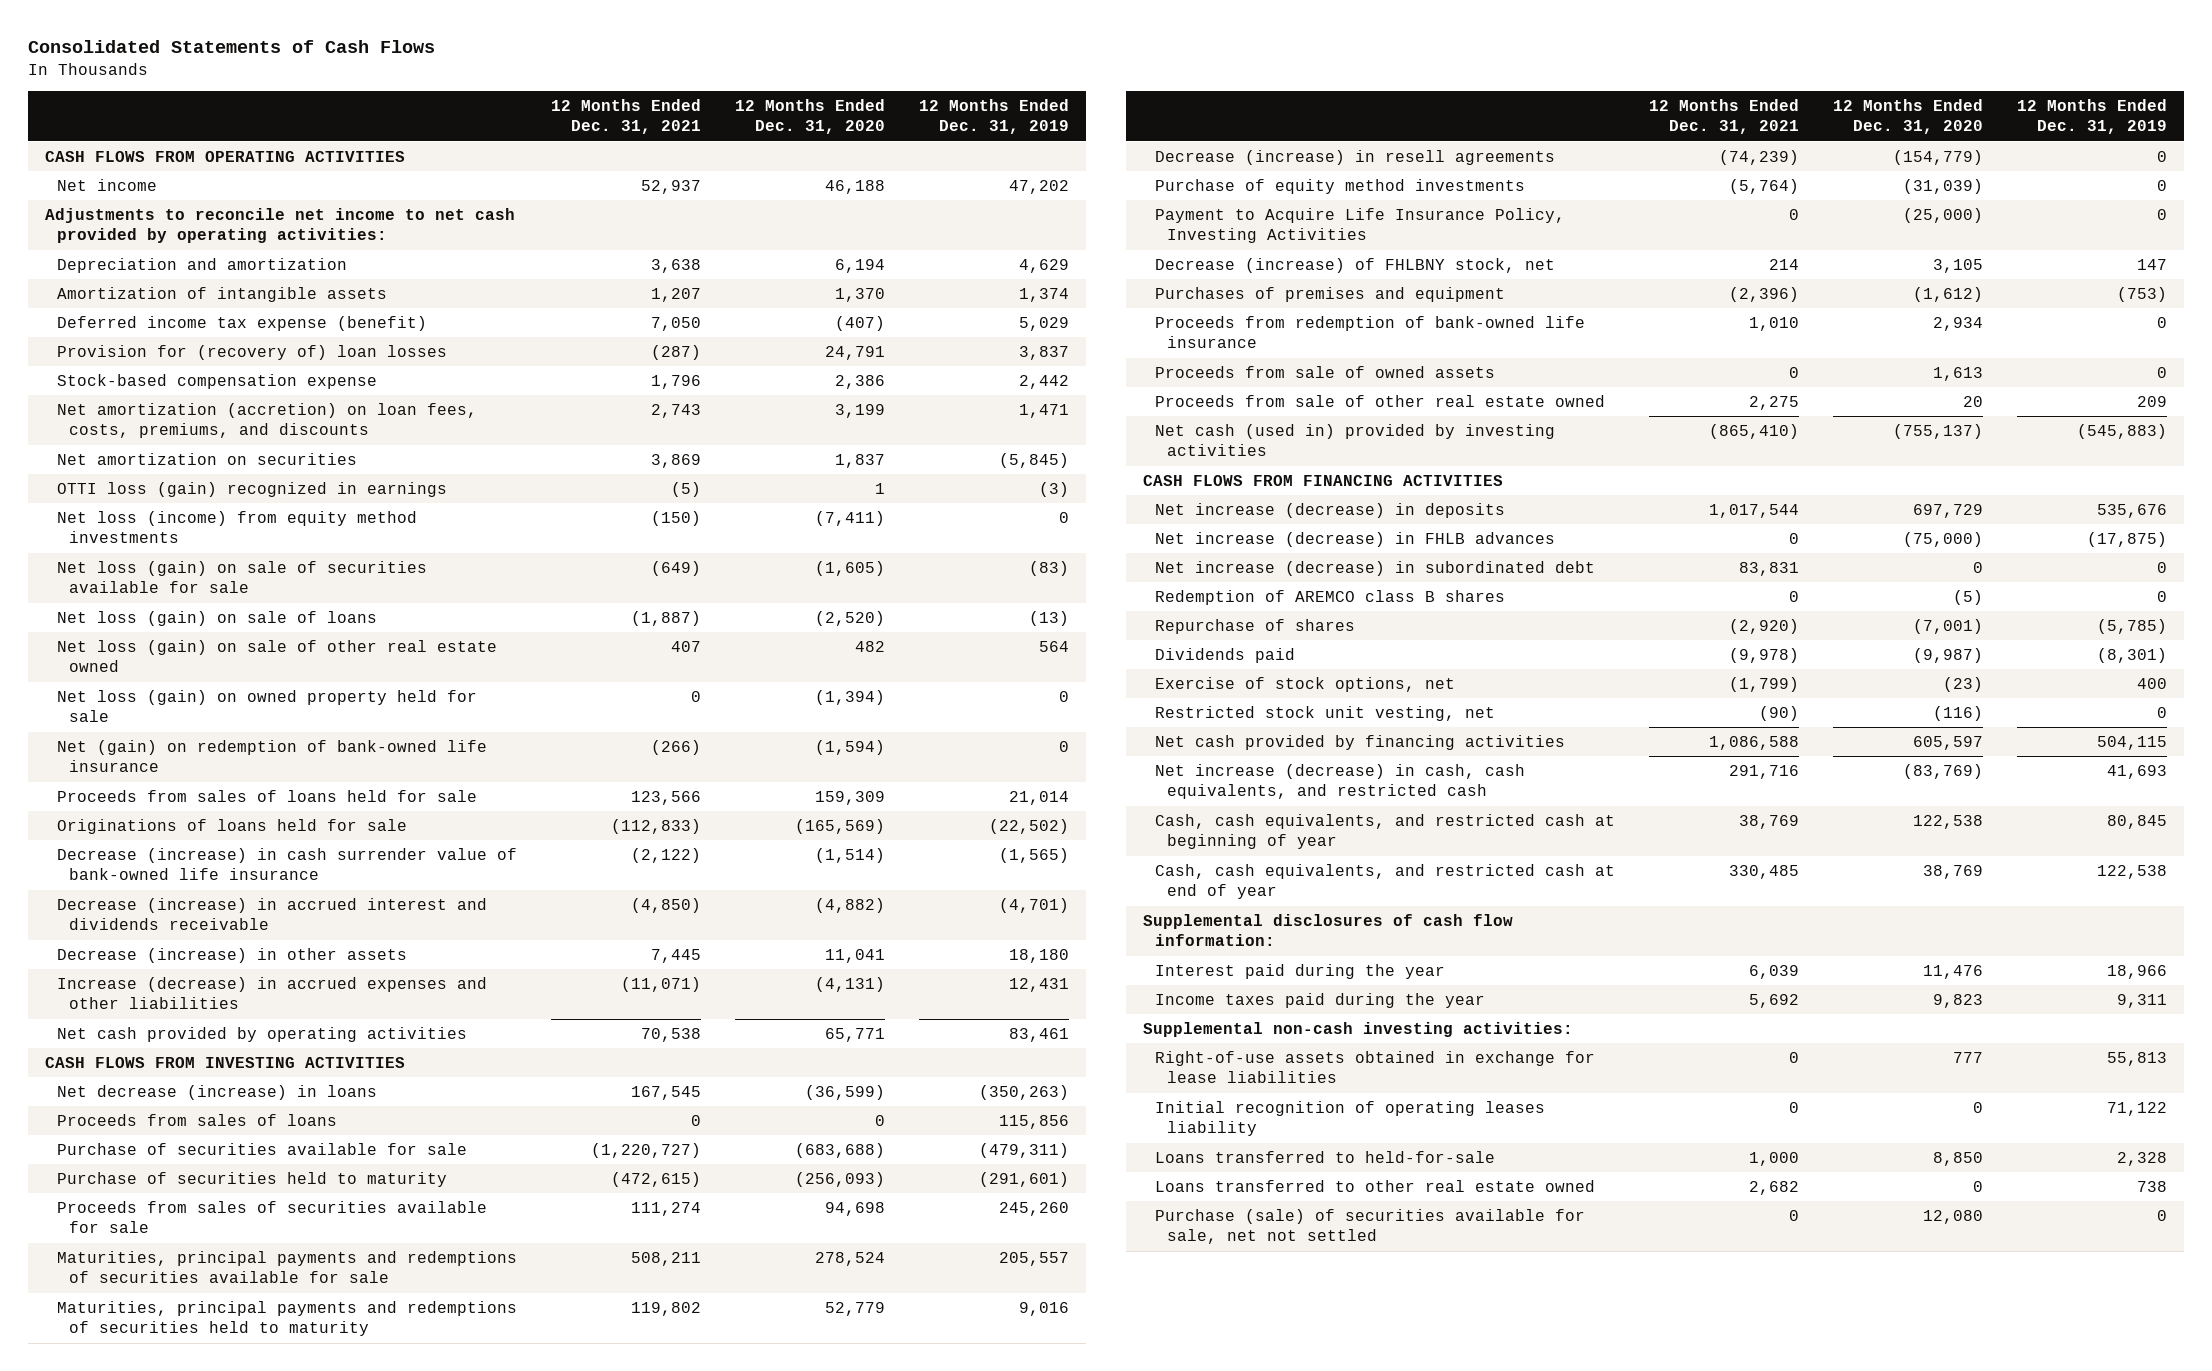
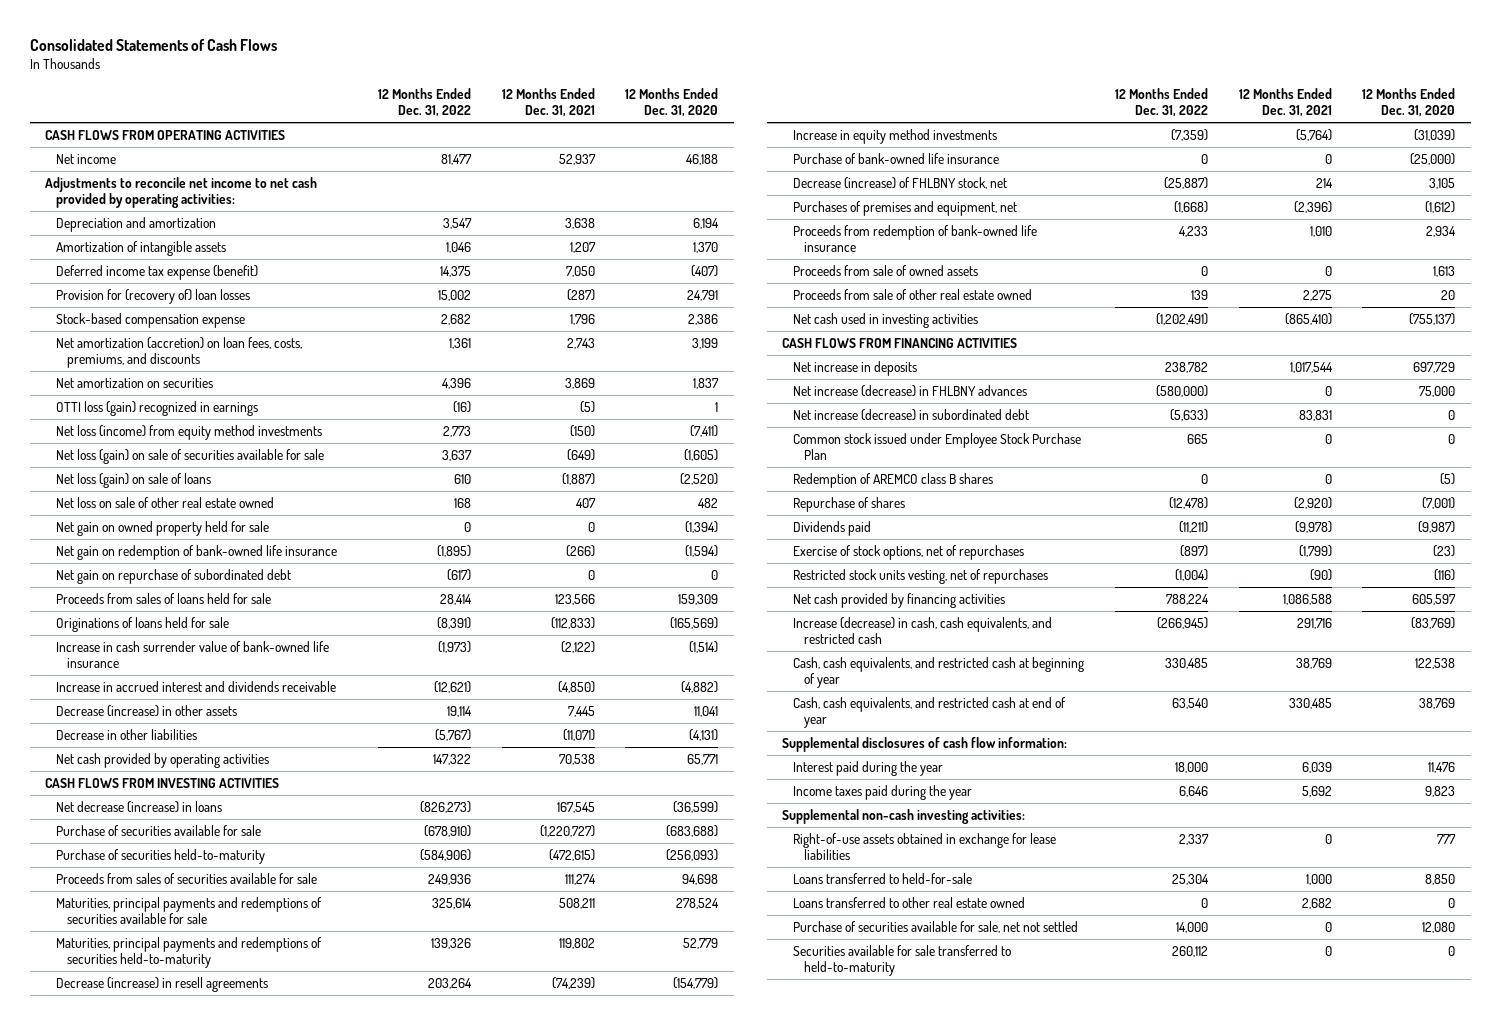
- | 12 Months Ended Dec. 31, 2021 | 12 Months Ended Dec. 31, 2020 | 12 Months Ended Dec. 31, 2019
+ | 12 Months Ended Dec. 31, 2022 | 12 Months Ended Dec. 31, 2021 | 12 Months Ended Dec. 31, 2020
- Net loss (gain) on sale of other real estate owned | 407 | 482 | 564
- Net loss (gain) on owned property held for sale | 0 | (1,394) | 0
- Net (gain) on redemption of bank-owned life insurance | (266) | (1,594) | 0
+ Net loss on sale of other real estate owned | 168 | 407 | 482
+ Net gain on owned property held for sale | 0 | 0 | (1,394)
+ Net gain on redemption of bank-owned life insurance | (1,895) | (266) | (1,594)
+ Net gain on repurchase of subordinated debt | (617) | 0 | 0
- Decrease (increase) in cash surrender value of bank-owned life insurance | (2,122) | (1,514) | (1,565)
- Decrease (increase) in accrued interest and dividends receivable | (4,850) | (4,882) | (4,701)
+ Increase in cash surrender value of bank-owned life insurance | (1,973) | (2,122) | (1,514)
+ Increase in accrued interest and dividends receivable | (12,621) | (4,850) | (4,882)
- Increase (decrease) in accrued expenses and other liabilities | (11,071) | (4,131) | 12,431
+ Decrease in other liabilities | (5,767) | (11,071) | (4,131)
- Proceeds from sales of loans | 0 | 0 | 115,856
- Purchase of securities held to maturity | (472,615) | (256,093) | (291,601)
+ Purchase of securities held-to-maturity | (584,906) | (472,615) | (256,093)
- Maturities, principal payments and redemptions of securities held to maturity | 119,802 | 52,779 | 9,016
+ Maturities, principal payments and redemptions of securities held-to-maturity | 139,326 | 119,802 | 52,779
- Purchase of equity method investments | (5,764) | (31,039) | 0
- Payment to Acquire Life Insurance Policy, Investing Activities | 0 | (25,000) | 0
+ Increase in equity method investments | (7,359) | (5,764) | (31,039)
+ Purchase of bank-owned life insurance | 0 | 0 | (25,000)
- Purchases of premises and equipment | (2,396) | (1,612) | (753)
+ Purchases of premises and equipment, net | (1,668) | (2,396) | (1,612)
- Net cash (used in) provided by investing activities | (865,410) | (755,137) | (545,883)
+ Net cash used in investing activities | (1,202,491) | (865,410) | (755,137)
- Net increase (decrease) in deposits | 1,017,544 | 697,729 | 535,676
- Net increase (decrease) in FHLB advances | 0 | (75,000) | (17,875)
+ Net increase in deposits | 238,782 | 1,017,544 | 697,729
+ Net increase (decrease) in FHLBNY advances | (580,000) | 0 | 75,000
+ Common stock issued under Employee Stock Purchase Plan | 665 | 0 | 0
- Exercise of stock options, net | (1,799) | (23) | 400
- Restricted stock unit vesting, net | (90) | (116) | 0
+ Exercise of stock options, net of repurchases | (897) | (1,799) | (23)
+ Restricted stock units vesting, net of repurchases | (1,004) | (90) | (116)
- Net increase (decrease) in cash, cash equivalents, and restricted cash | 291,716 | (83,769) | 41,693
+ Increase (decrease) in cash, cash equivalents, and restricted cash | (266,945) | 291,716 | (83,769)
- Initial recognition of operating leases liability | 0 | 0 | 71,122
- Purchase (sale) of securities available for sale, net not settled | 0 | 12,080 | 0
+ Purchase of securities available for sale, net not settled | 14,000 | 0 | 12,080
+ Securities available for sale transferred to held-to-maturity | 260,112 | 0 | 0

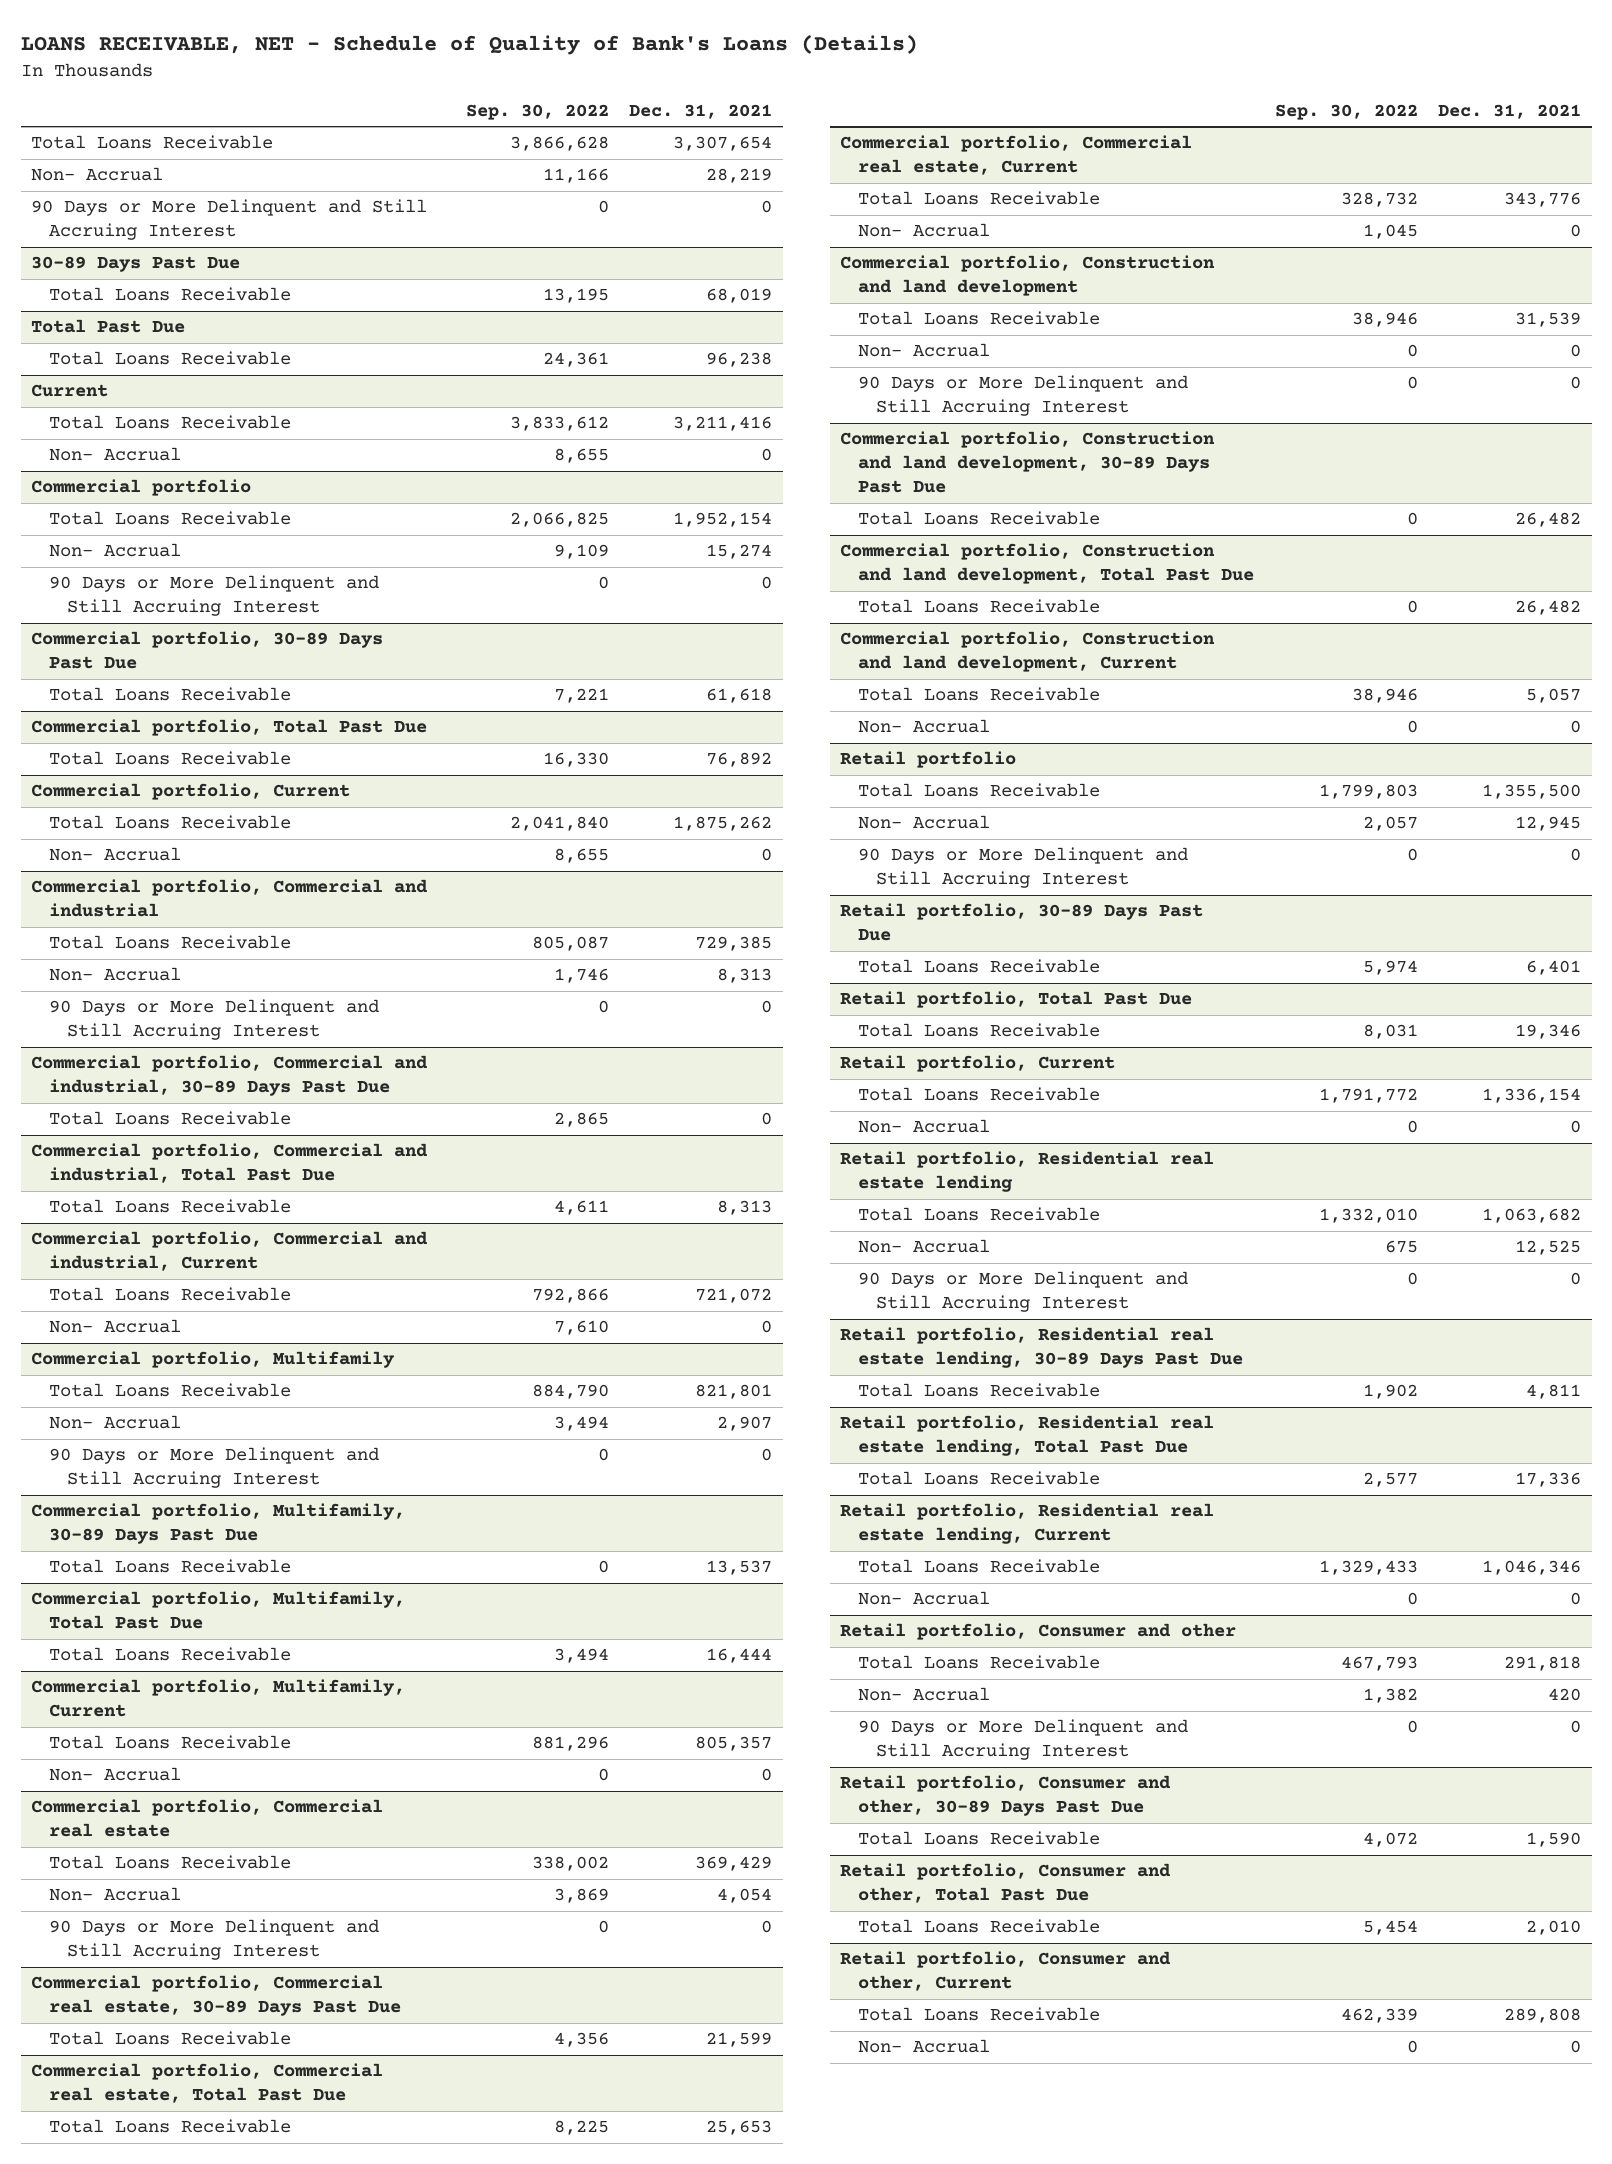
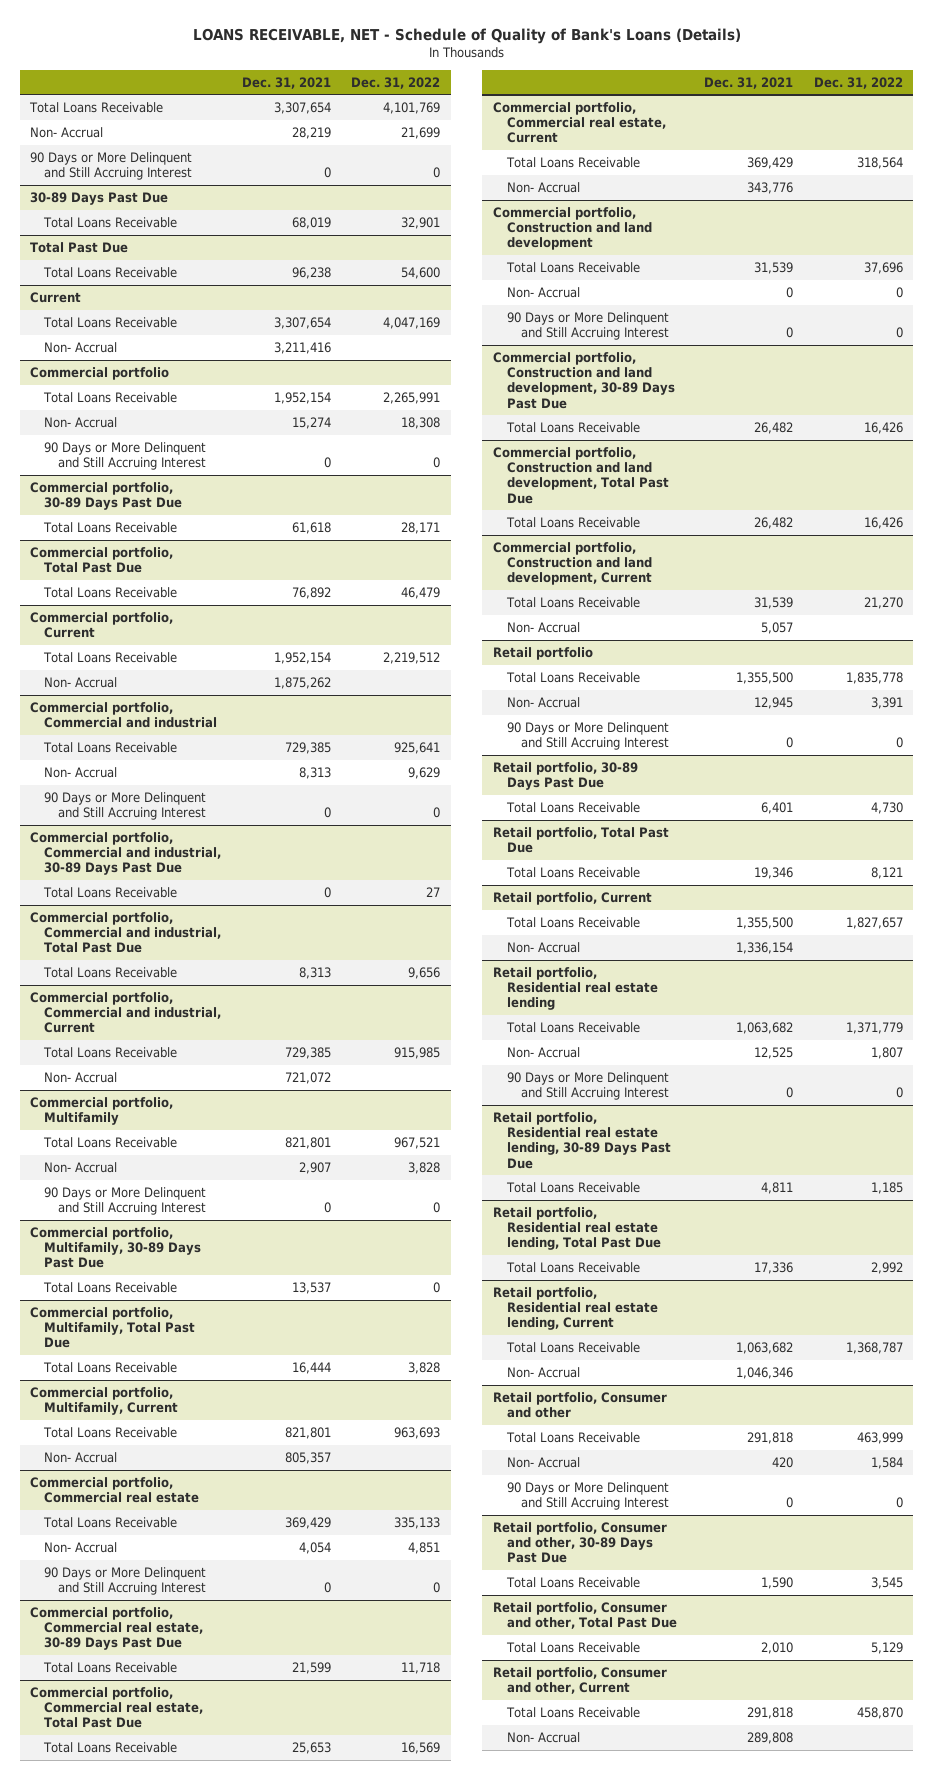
- | Sep. 30, 2022 | Dec. 31, 2021
+ | Dec. 31, 2021 | Dec. 31, 2022
@ Current
- Total Loans Receivable | 3,833,612 | 3,211,416
- Non- Accrual | 8,655 | 0
+ Total Loans Receivable | 3,307,654 | 4,047,169
+ Non- Accrual | 3,211,416 |
@ Commercial portfolio, Current
- Total Loans Receivable | 2,041,840 | 1,875,262
- Non- Accrual | 8,655 | 0
+ Total Loans Receivable | 1,952,154 | 2,219,512
+ Non- Accrual | 1,875,262 |
@ Commercial portfolio, Commercial and industrial, Current
- Total Loans Receivable | 792,866 | 721,072
- Non- Accrual | 7,610 | 0
+ Total Loans Receivable | 729,385 | 915,985
+ Non- Accrual | 721,072 |
@ Commercial portfolio, Multifamily, Current
- Total Loans Receivable | 881,296 | 805,357
- Non- Accrual | 0 | 0
+ Total Loans Receivable | 821,801 | 963,693
+ Non- Accrual | 805,357 |
@ Commercial portfolio, Commercial real estate, Current
- Total Loans Receivable | 328,732 | 343,776
- Non- Accrual | 1,045 | 0
+ Total Loans Receivable | 369,429 | 318,564
+ Non- Accrual | 343,776 |
@ Commercial portfolio, Construction and land development, Current
- Total Loans Receivable | 38,946 | 5,057
- Non- Accrual | 0 | 0
+ Total Loans Receivable | 31,539 | 21,270
+ Non- Accrual | 5,057 |
@ Retail portfolio, Current
- Total Loans Receivable | 1,791,772 | 1,336,154
- Non- Accrual | 0 | 0
+ Total Loans Receivable | 1,355,500 | 1,827,657
+ Non- Accrual | 1,336,154 |
@ Retail portfolio, Residential real estate lending, Current
- Total Loans Receivable | 1,329,433 | 1,046,346
- Non- Accrual | 0 | 0
+ Total Loans Receivable | 1,063,682 | 1,368,787
+ Non- Accrual | 1,046,346 |
@ Retail portfolio, Consumer and other, Current
- Total Loans Receivable | 462,339 | 289,808
- Non- Accrual | 0 | 0
+ Total Loans Receivable | 291,818 | 458,870
+ Non- Accrual | 289,808 |

